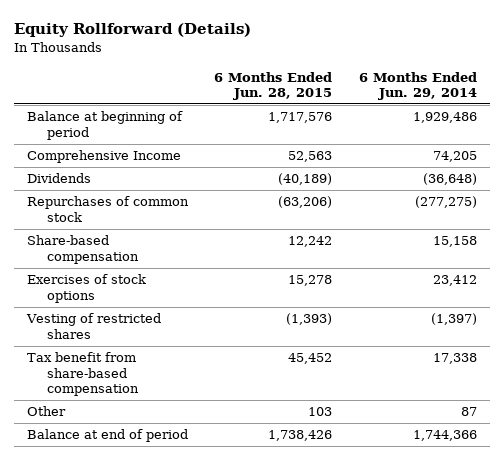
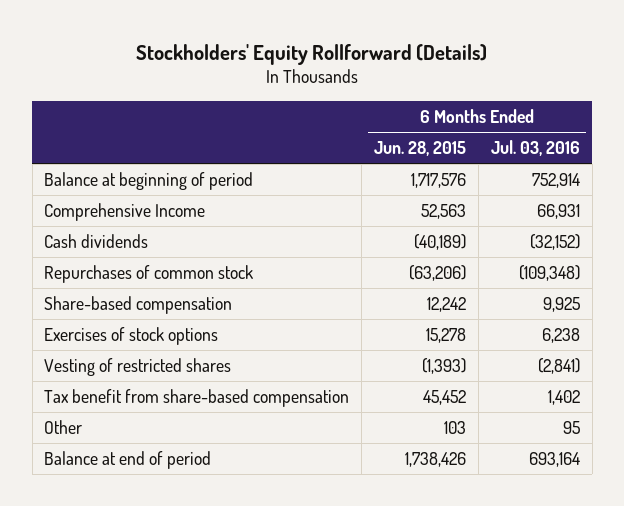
- Equity Rollforward (Details)
+ Stockholders' Equity Rollforward (Details)
- | 6 Months Ended Jun. 28, 2015 | 6 Months Ended Jun. 29, 2014
+ | 6 Months Ended Jun. 28, 2015 | 6 Months Ended Jul. 03, 2016
- Dividends | (40,189) | (36,648)
+ Cash dividends | (40,189) | (32,152)

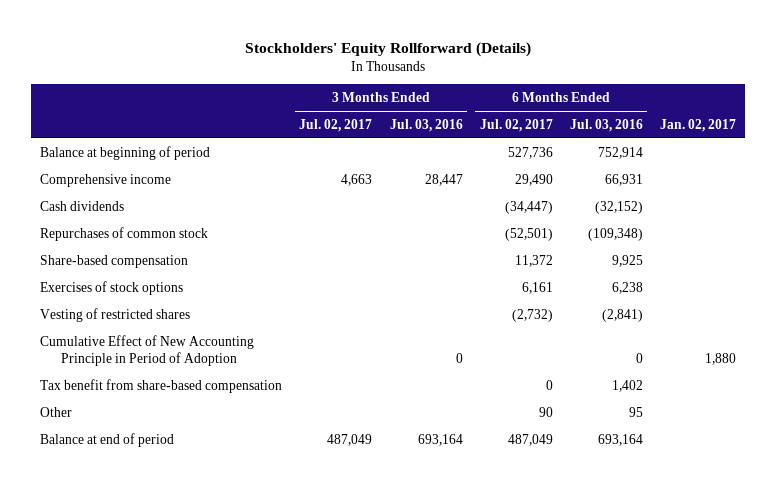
- | 6 Months Ended Jun. 28, 2015 | 6 Months Ended Jul. 03, 2016
+ | 3 Months Ended Jul. 02, 2017 | 3 Months Ended Jul. 03, 2016 | 6 Months Ended Jul. 02, 2017 | 6 Months Ended Jul. 03, 2016 | Jan. 02, 2017
- Comprehensive Income | 52,563 | 66,931
+ Comprehensive income | 4,663 | 28,447 | 29,490 | 66,931 |
+ Cumulative Effect of New Accounting Principle in Period of Adoption | | 0 | | 0 | 1,880

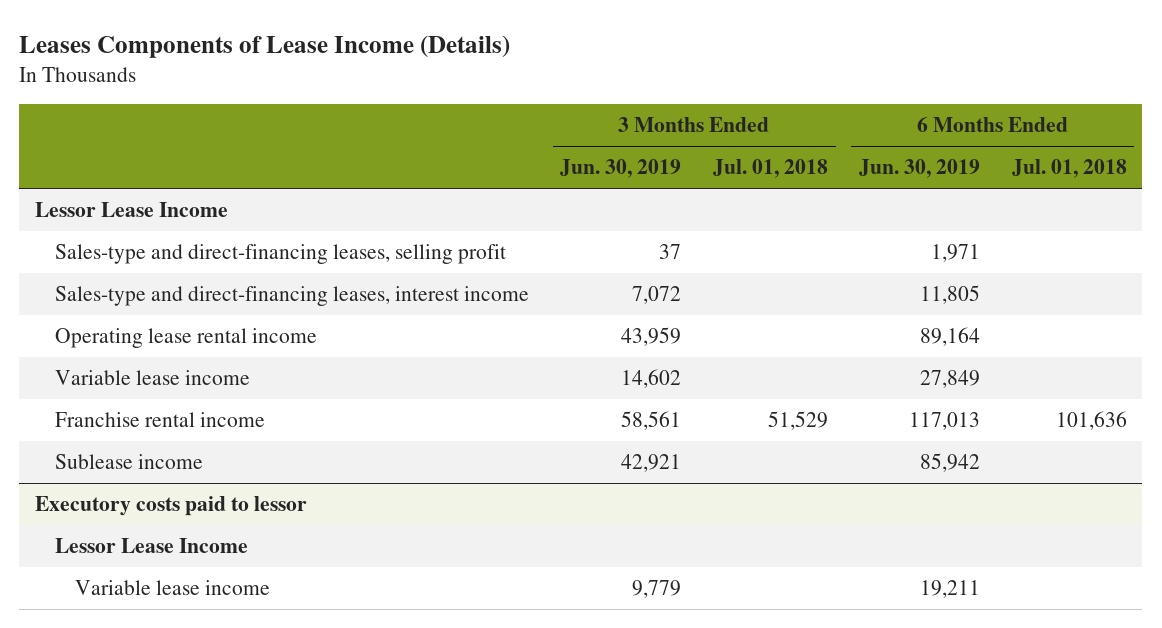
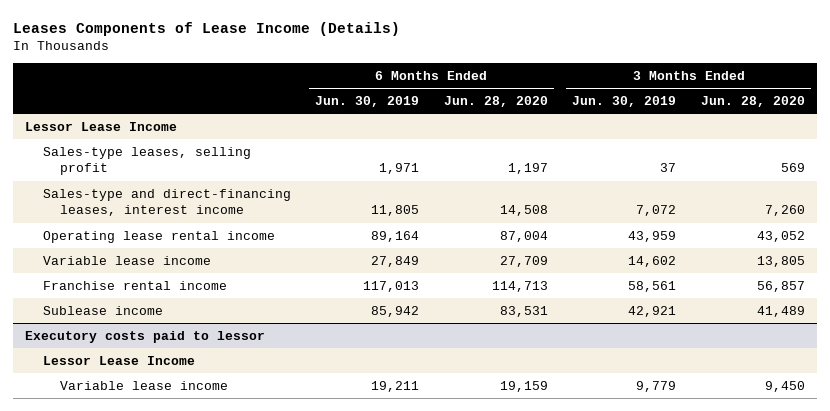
- | 3 Months Ended Jun. 30, 2019 | 3 Months Ended Jul. 01, 2018 | 6 Months Ended Jun. 30, 2019 | 6 Months Ended Jul. 01, 2018
+ | 6 Months Ended Jun. 30, 2019 | 6 Months Ended Jun. 28, 2020 | 3 Months Ended Jun. 30, 2019 | 3 Months Ended Jun. 28, 2020
- Sales-type and direct-financing leases, selling profit | 37 | | 1,971 |
+ Sales-type leases, selling profit | 1,971 | 1,197 | 37 | 569

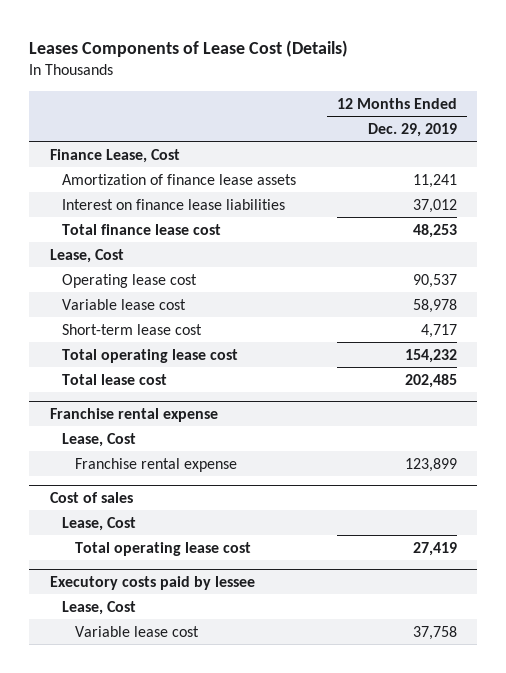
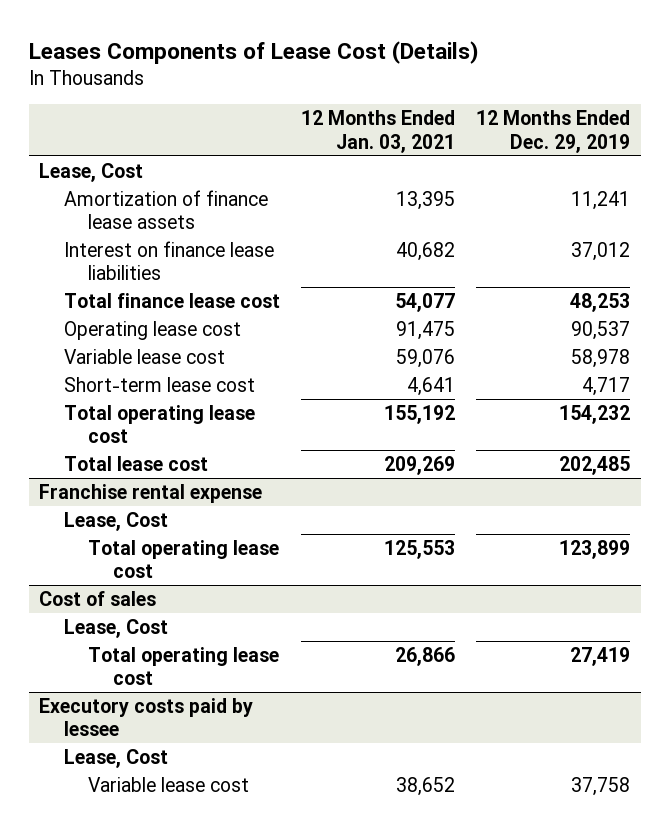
- | 12 Months Ended Dec. 29, 2019
+ | 12 Months Ended Jan. 03, 2021 | 12 Months Ended Dec. 29, 2019
- Finance Lease, Cost
moved up: Lease, Cost
@ Franchise rental expense
- Franchise rental expense | 123,899
+ Total operating lease cost | 125,553 | 123,899

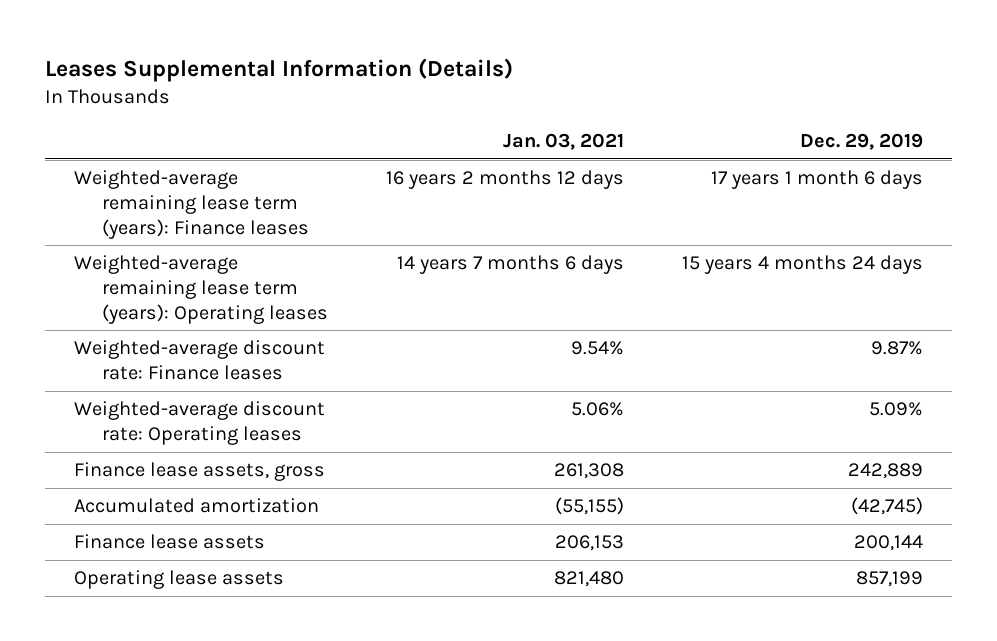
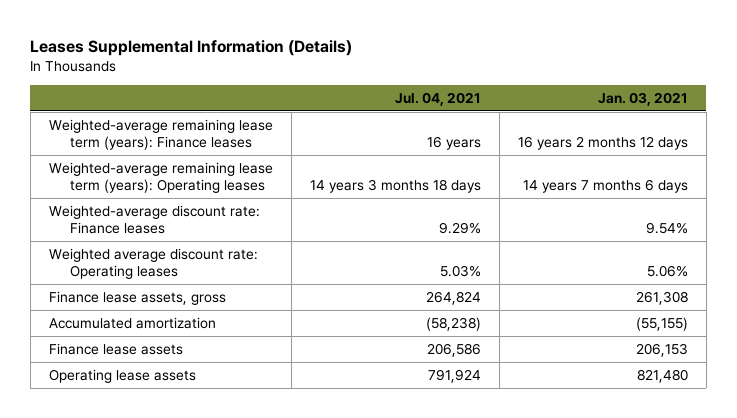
- | Jan. 03, 2021 | Dec. 29, 2019
+ | Jul. 04, 2021 | Jan. 03, 2021
- Weighted-average discount rate: Operating leases | 5.06% | 5.09%
+ Weighted average discount rate: Operating leases | 5.03% | 5.06%

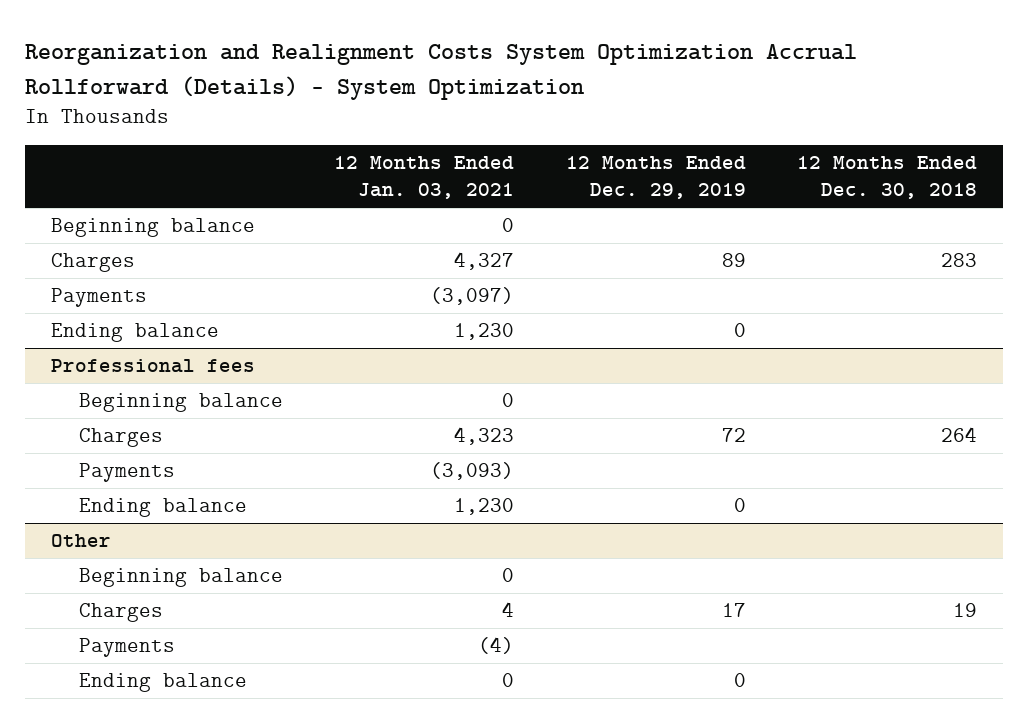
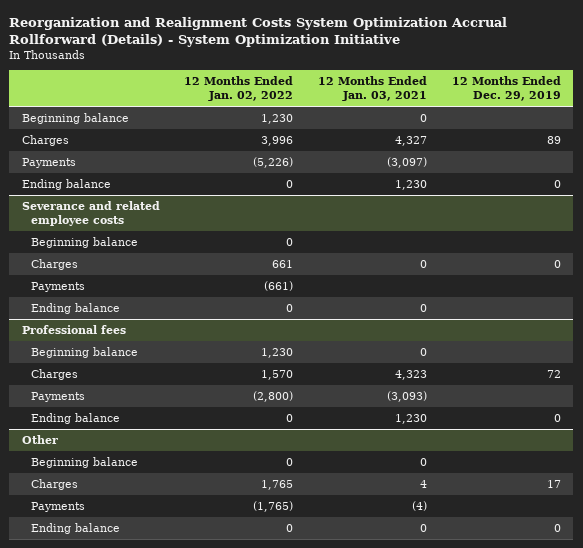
- Reorganization and Realignment Costs System Optimization Accrual Rollforward (Details) - System Optimization
+ Reorganization and Realignment Costs System Optimization Accrual Rollforward (Details) - System Optimization Initiative
- | 12 Months Ended Jan. 03, 2021 | 12 Months Ended Dec. 29, 2019 | 12 Months Ended Dec. 30, 2018
+ | 12 Months Ended Jan. 02, 2022 | 12 Months Ended Jan. 03, 2021 | 12 Months Ended Dec. 29, 2019
+ Severance and related employee costs
+ Beginning balance | 0 | |
+ Charges | 661 | 0 | 0
+ Payments | (661) | |
+ Ending balance | 0 | 0 |

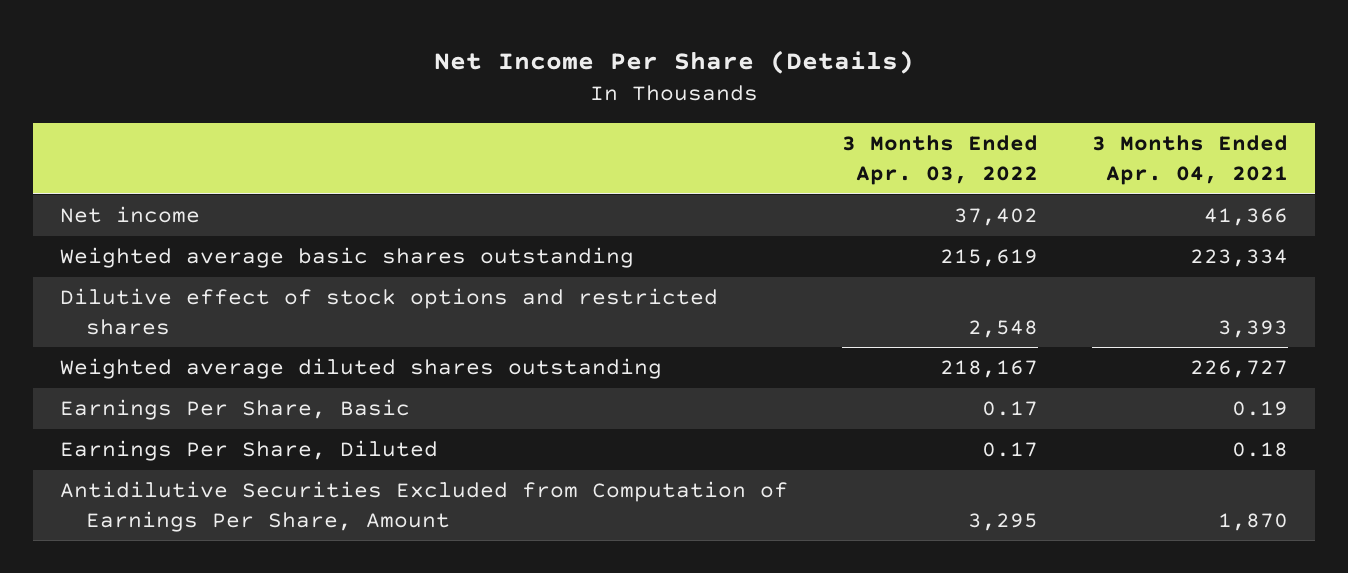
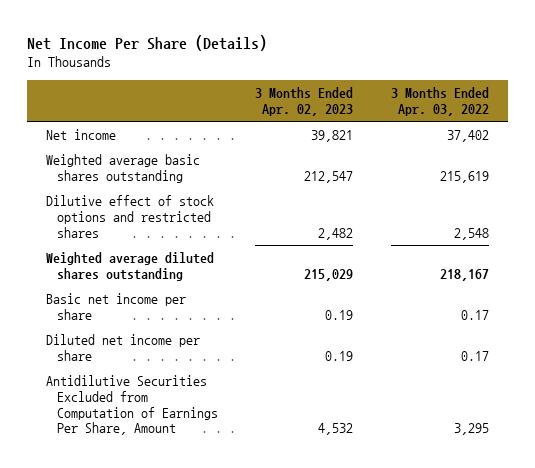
- | 3 Months Ended Apr. 03, 2022 | 3 Months Ended Apr. 04, 2021
+ | 3 Months Ended Apr. 02, 2023 | 3 Months Ended Apr. 03, 2022
- Earnings Per Share, Basic | 0.17 | 0.19
- Earnings Per Share, Diluted | 0.17 | 0.18
+ Basic net income per share | 0.19 | 0.17
+ Diluted net income per share | 0.19 | 0.17

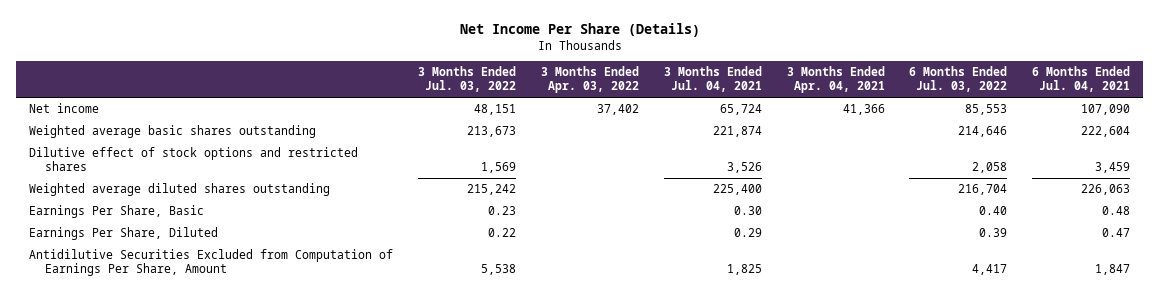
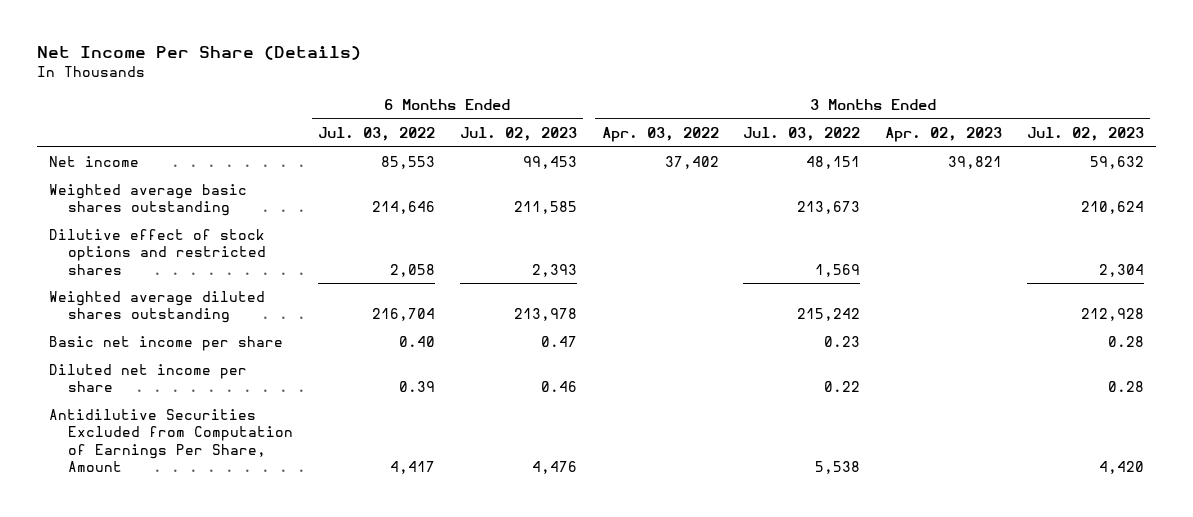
- | 3 Months Ended Jul. 03, 2022 | 3 Months Ended Apr. 03, 2022 | 3 Months Ended Jul. 04, 2021 | 3 Months Ended Apr. 04, 2021 | 6 Months Ended Jul. 03, 2022 | 6 Months Ended Jul. 04, 2021
+ | 6 Months Ended Jul. 03, 2022 | 6 Months Ended Jul. 02, 2023 | 3 Months Ended Apr. 03, 2022 | 3 Months Ended Jul. 03, 2022 | 3 Months Ended Apr. 02, 2023 | 3 Months Ended Jul. 02, 2023
- Earnings Per Share, Basic | 0.23 | | 0.30 | | 0.40 | 0.48
- Earnings Per Share, Diluted | 0.22 | | 0.29 | | 0.39 | 0.47
+ Basic net income per share | 0.40 | 0.47 | | 0.23 | | 0.28
+ Diluted net income per share | 0.39 | 0.46 | | 0.22 | | 0.28

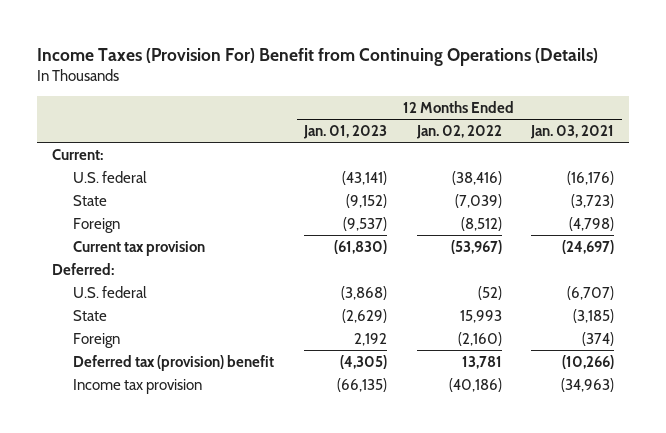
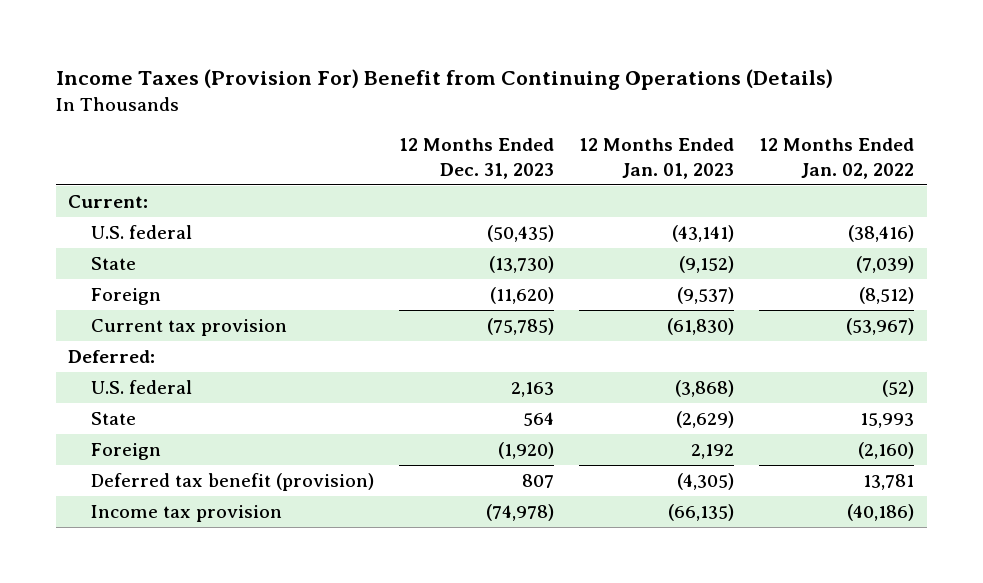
- | 12 Months Ended Jan. 01, 2023 | 12 Months Ended Jan. 02, 2022 | 12 Months Ended Jan. 03, 2021
+ | 12 Months Ended Dec. 31, 2023 | 12 Months Ended Jan. 01, 2023 | 12 Months Ended Jan. 02, 2022
- Deferred tax (provision) benefit | (4,305) | 13,781 | (10,266)
+ Deferred tax benefit (provision) | 807 | (4,305) | 13,781

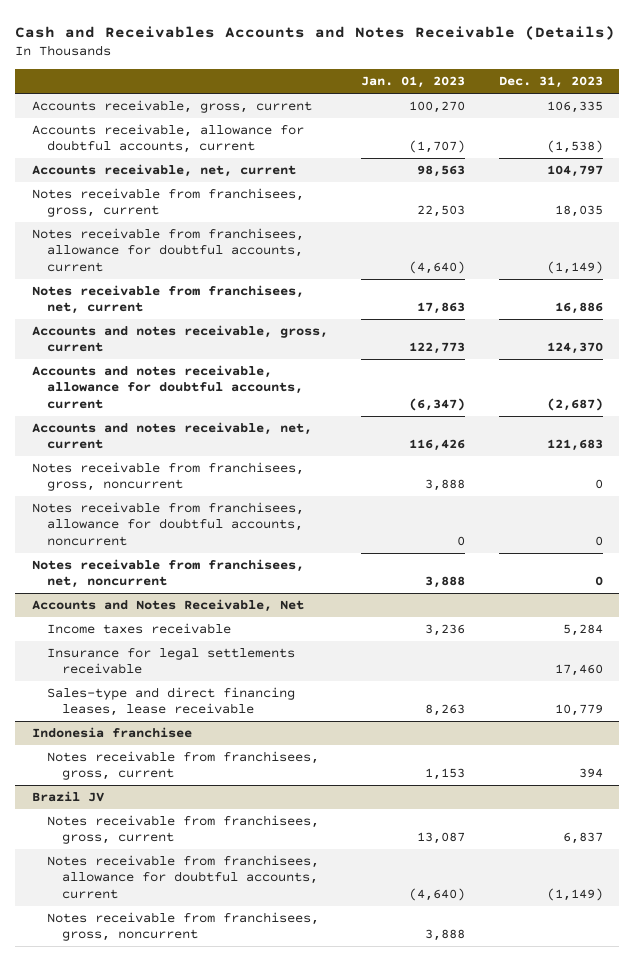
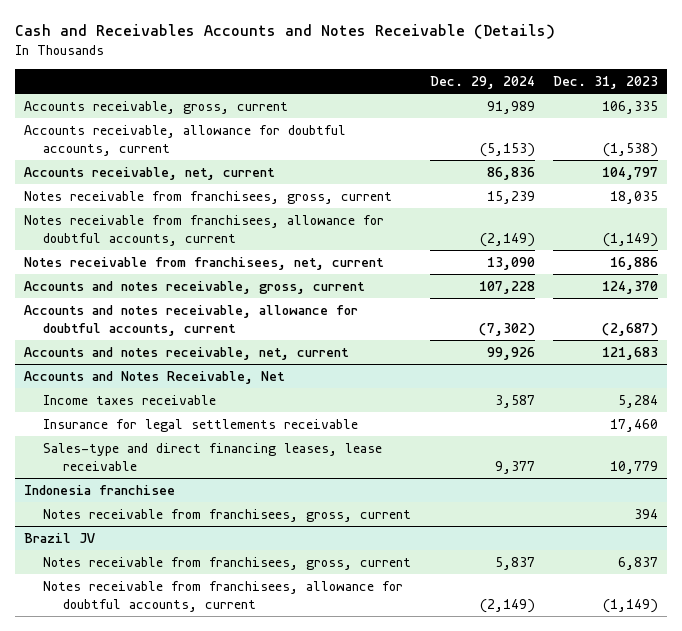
- | Jan. 01, 2023 | Dec. 31, 2023
+ | Dec. 29, 2024 | Dec. 31, 2023
- Notes receivable from franchisees, gross, noncurrent | 3,888 | 0
- Notes receivable from franchisees, allowance for doubtful accounts, noncurrent | 0 | 0
- Notes receivable from franchisees, net, noncurrent | 3,888 | 0
@ Brazil JV
- Notes receivable from franchisees, gross, noncurrent | 3,888 |

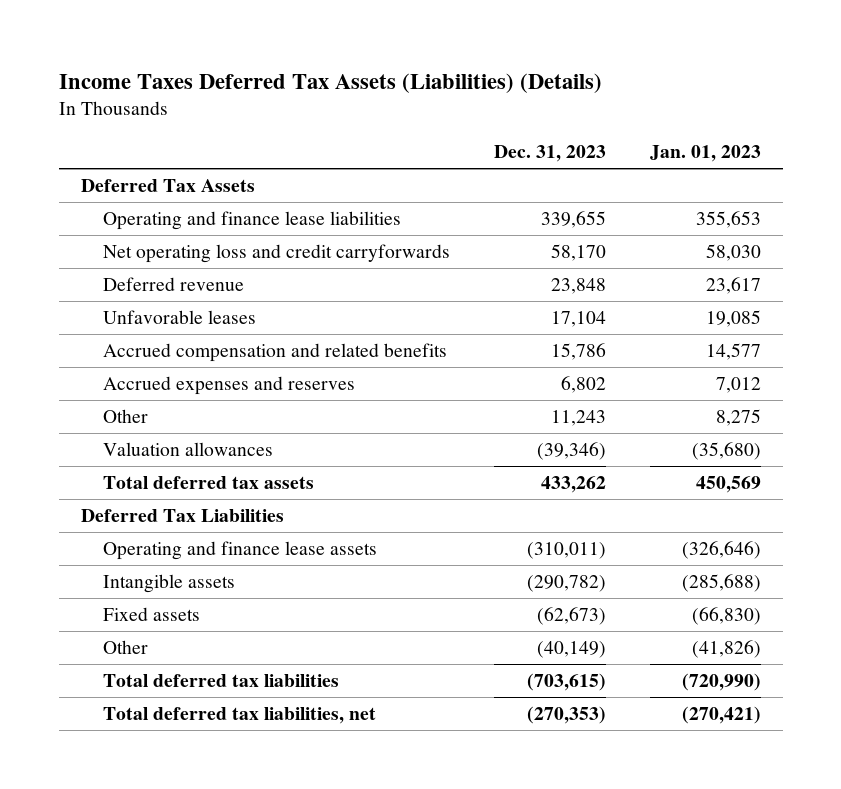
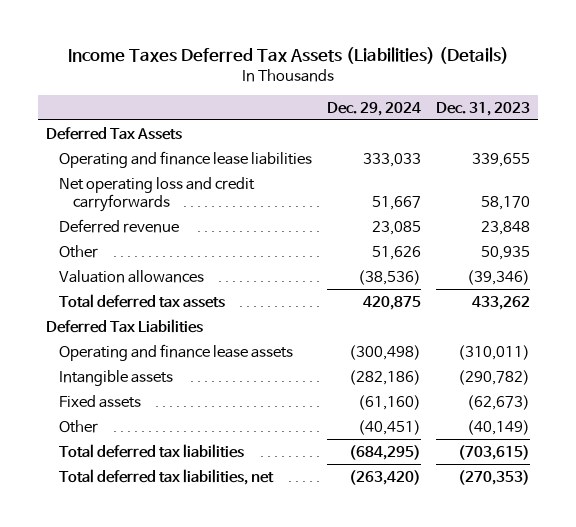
- | Dec. 31, 2023 | Jan. 01, 2023
+ | Dec. 29, 2024 | Dec. 31, 2023
- Unfavorable leases | 17,104 | 19,085
- Accrued compensation and related benefits | 15,786 | 14,577
- Accrued expenses and reserves | 6,802 | 7,012
- Other | 11,243 | 8,275
+ Other | 51,626 | 50,935

